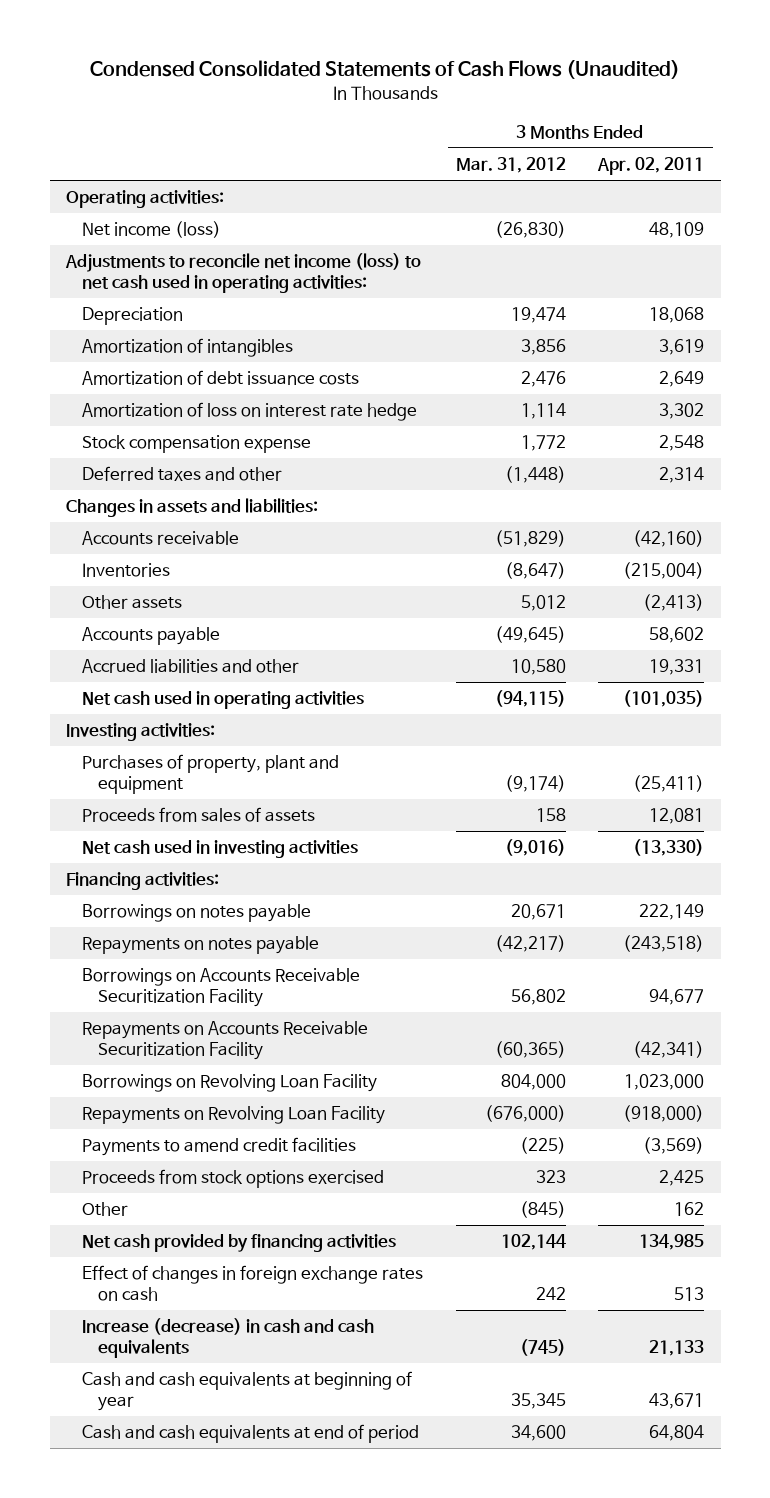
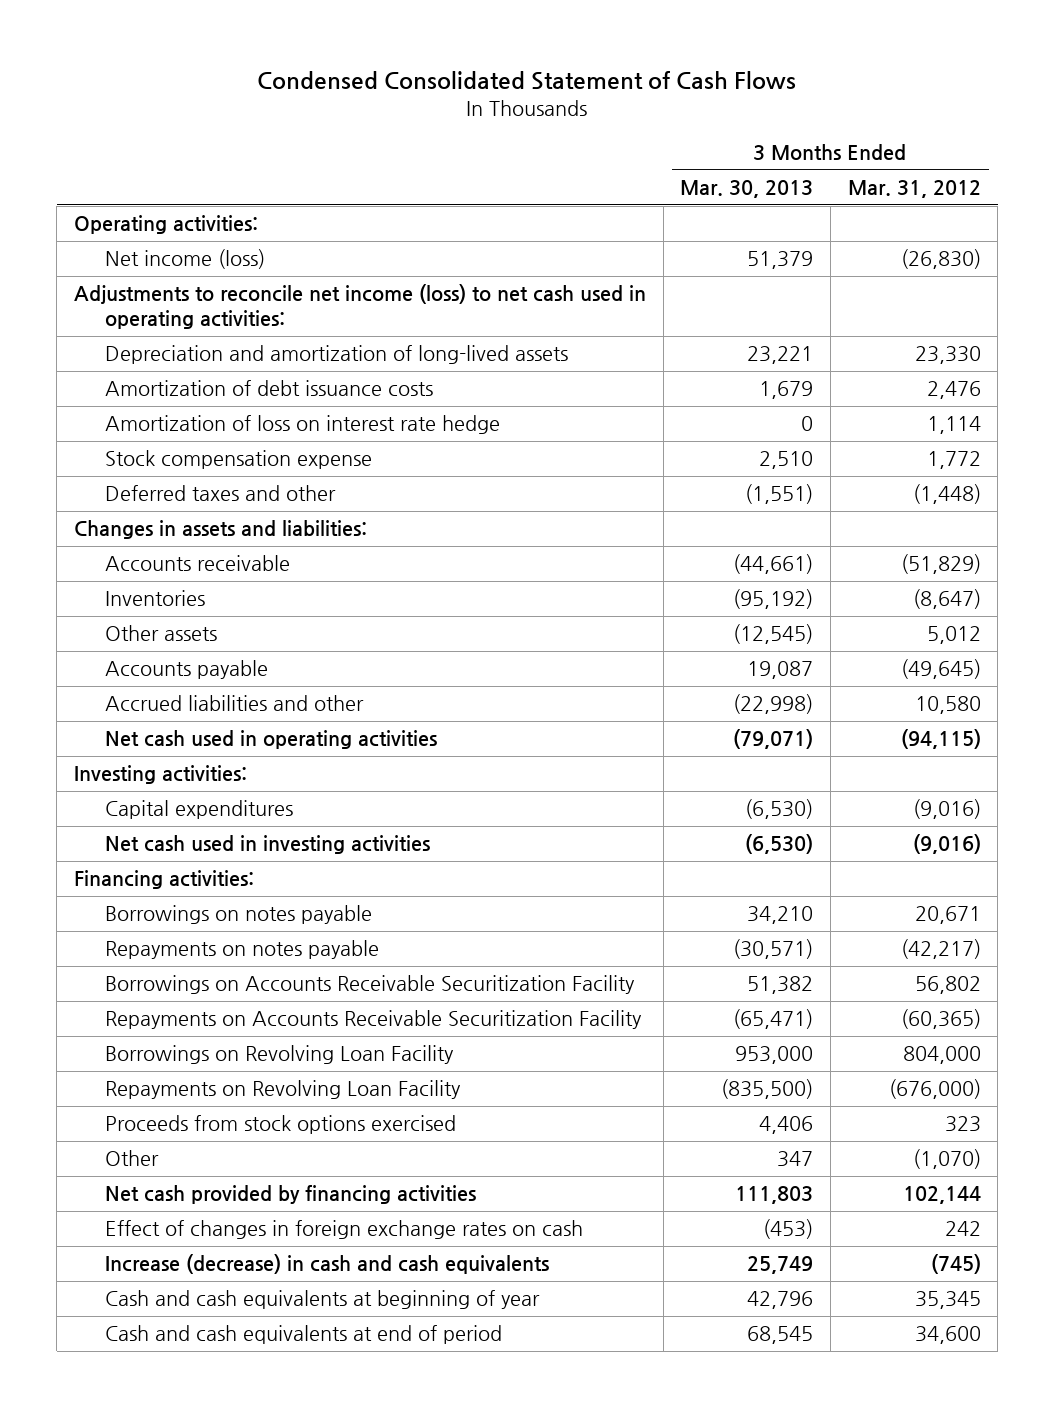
- Condensed Consolidated Statements of Cash Flows (Unaudited)
+ Condensed Consolidated Statement of Cash Flows
- | 3 Months Ended Mar. 31, 2012 | 3 Months Ended Apr. 02, 2011
+ | 3 Months Ended Mar. 30, 2013 | 3 Months Ended Mar. 31, 2012
- Depreciation | 19,474 | 18,068
- Amortization of intangibles | 3,856 | 3,619
+ Depreciation and amortization of long-lived assets | 23,221 | 23,330
- Purchases of property, plant and equipment | (9,174) | (25,411)
- Proceeds from sales of assets | 158 | 12,081
+ Capital expenditures | (6,530) | (9,016)
- Payments to amend credit facilities | (225) | (3,569)
- Other | (845) | 162
+ Other | 347 | (1,070)

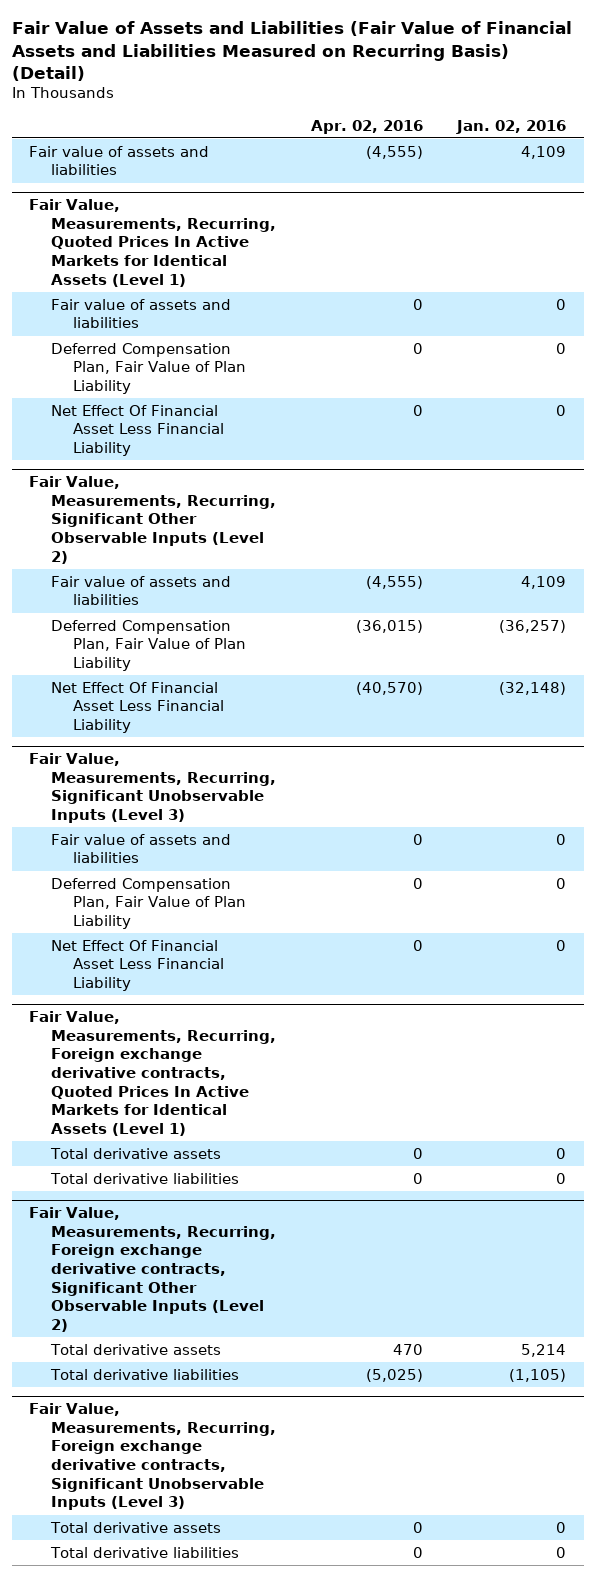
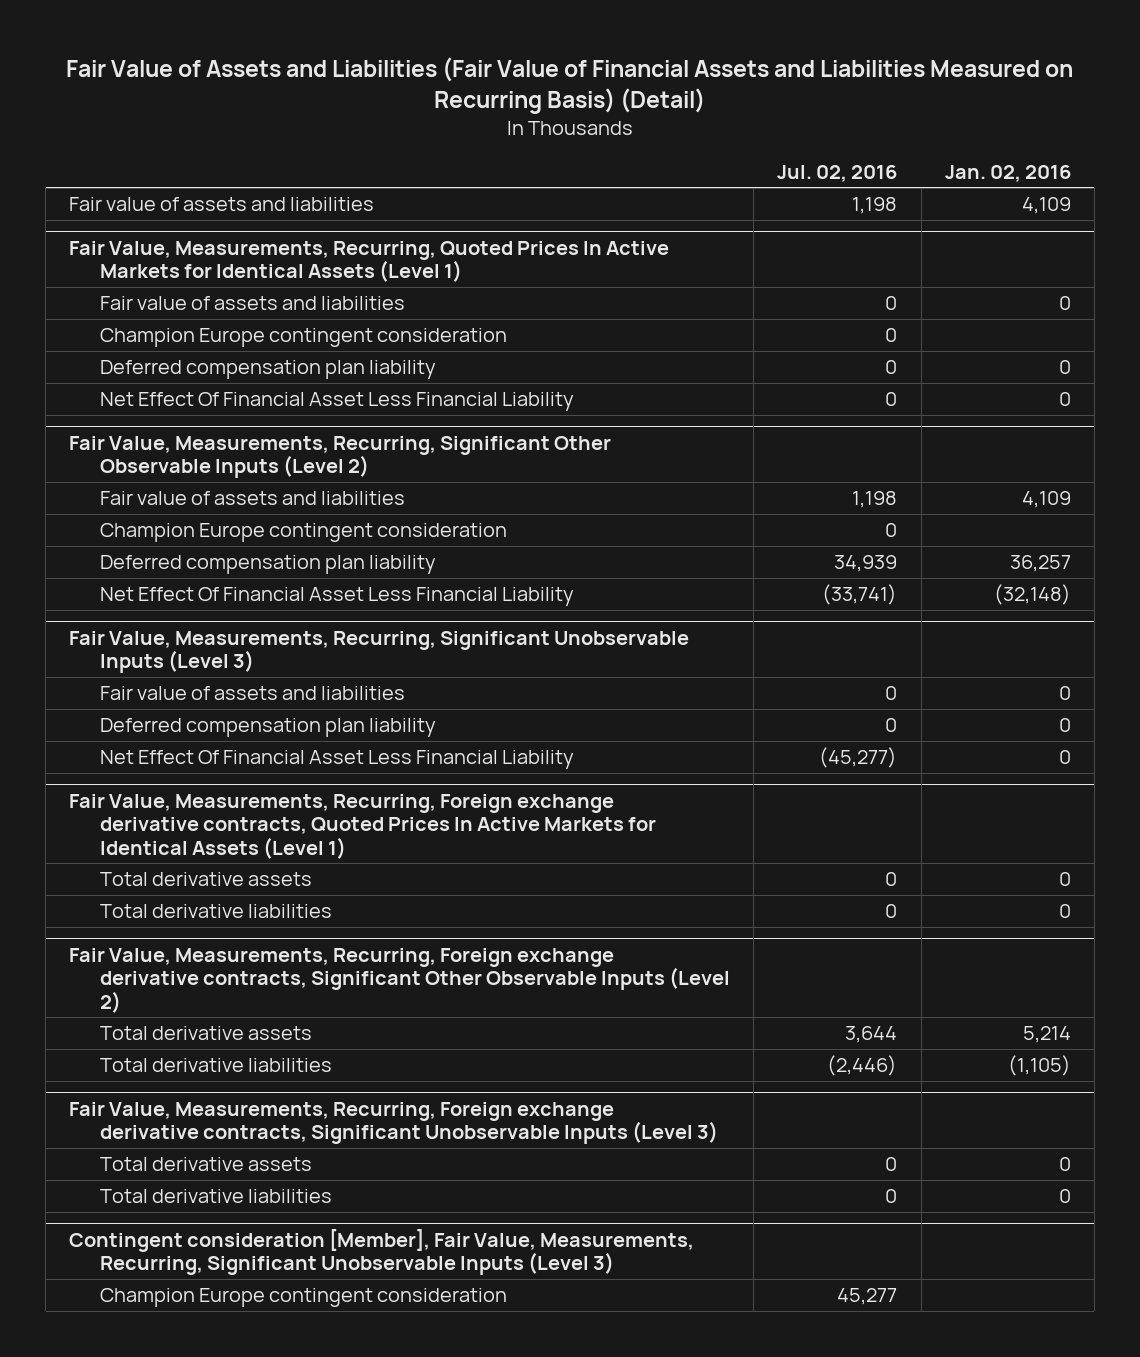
- | Apr. 02, 2016 | Jan. 02, 2016
+ | Jul. 02, 2016 | Jan. 02, 2016
@ Fair Value, Measurements, Recurring, Quoted Prices In Active Markets for Identical Assets (Level 1)
- Deferred Compensation Plan, Fair Value of Plan Liability | 0 | 0
+ Champion Europe contingent consideration | 0 |
+ Deferred compensation plan liability | 0 | 0
@ Fair Value, Measurements, Recurring, Significant Other Observable Inputs (Level 2)
- Deferred Compensation Plan, Fair Value of Plan Liability | (36,015) | (36,257)
+ Champion Europe contingent consideration | 0 |
+ Deferred compensation plan liability | 34,939 | 36,257
@ Fair Value, Measurements, Recurring, Significant Unobservable Inputs (Level 3)
- Deferred Compensation Plan, Fair Value of Plan Liability | 0 | 0
+ Deferred compensation plan liability | 0 | 0
+ Contingent consideration [Member], Fair Value, Measurements, Recurring, Significant Unobservable Inputs (Level 3)
+ Champion Europe contingent consideration | 45,277 |

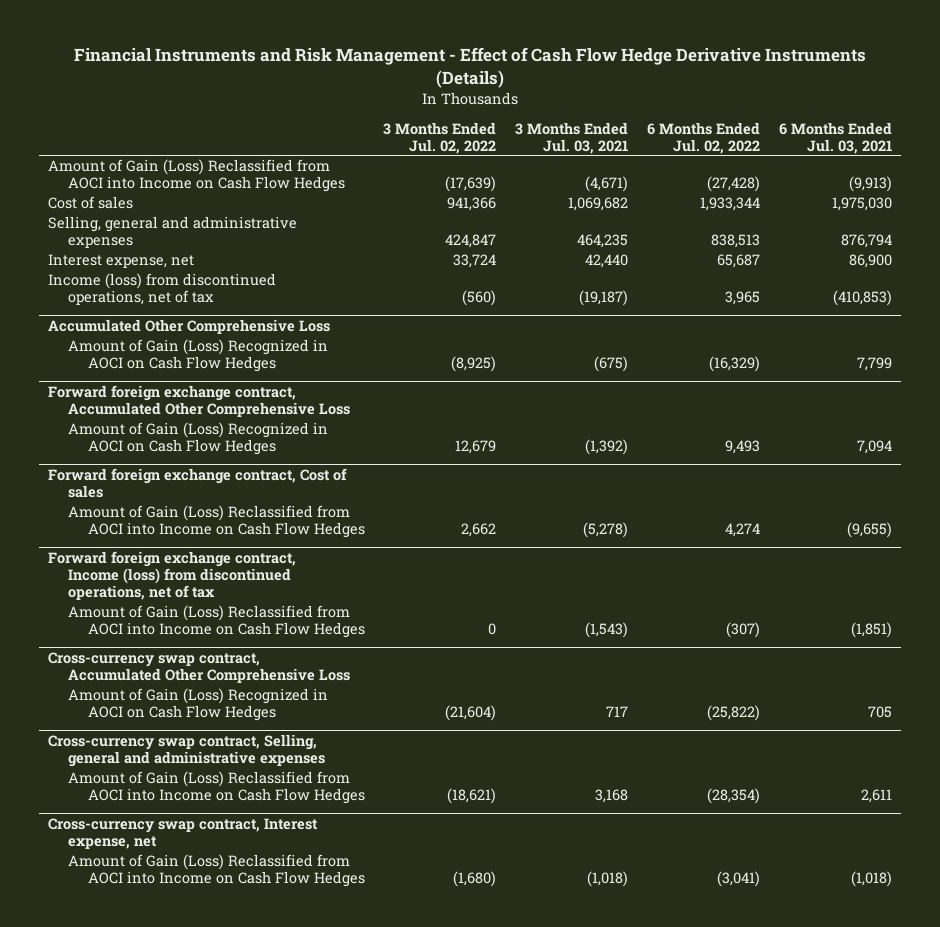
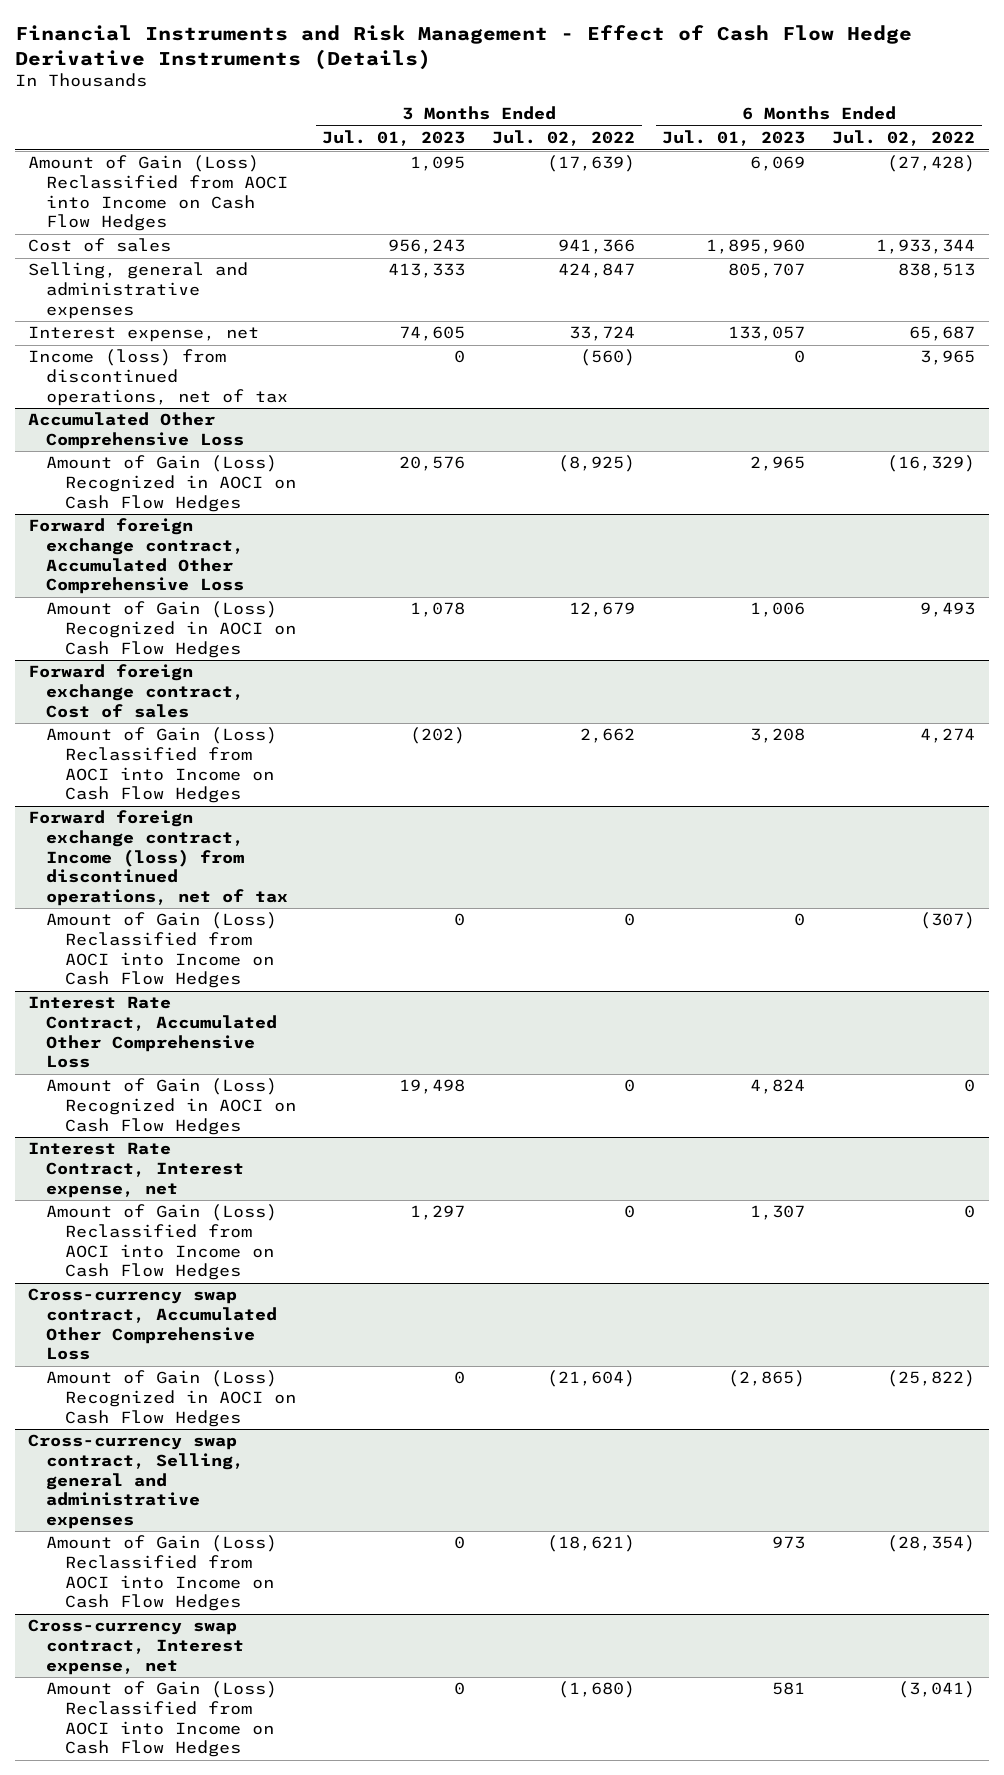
- | 3 Months Ended Jul. 02, 2022 | 3 Months Ended Jul. 03, 2021 | 6 Months Ended Jul. 02, 2022 | 6 Months Ended Jul. 03, 2021
+ | 3 Months Ended Jul. 01, 2023 | 3 Months Ended Jul. 02, 2022 | 6 Months Ended Jul. 01, 2023 | 6 Months Ended Jul. 02, 2022
+ Interest Rate Contract, Accumulated Other Comprehensive Loss
+ Amount of Gain (Loss) Recognized in AOCI on Cash Flow Hedges | 19,498 | 0 | 4,824 | 0
+ Interest Rate Contract, Interest expense, net
+ Amount of Gain (Loss) Reclassified from AOCI into Income on Cash Flow Hedges | 1,297 | 0 | 1,307 | 0

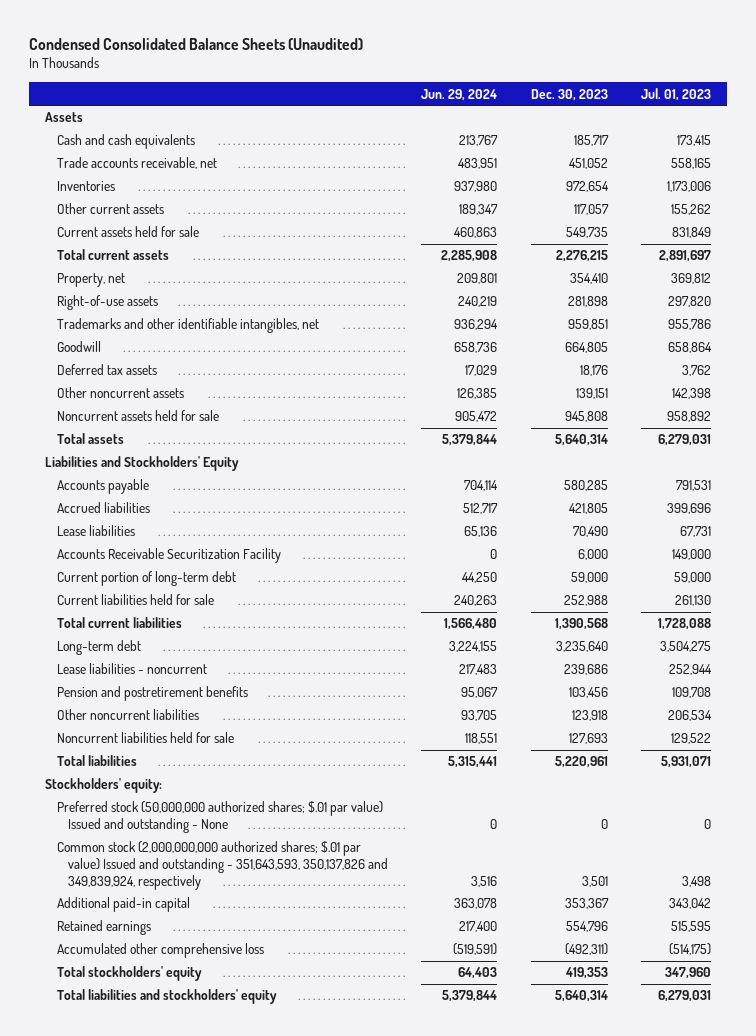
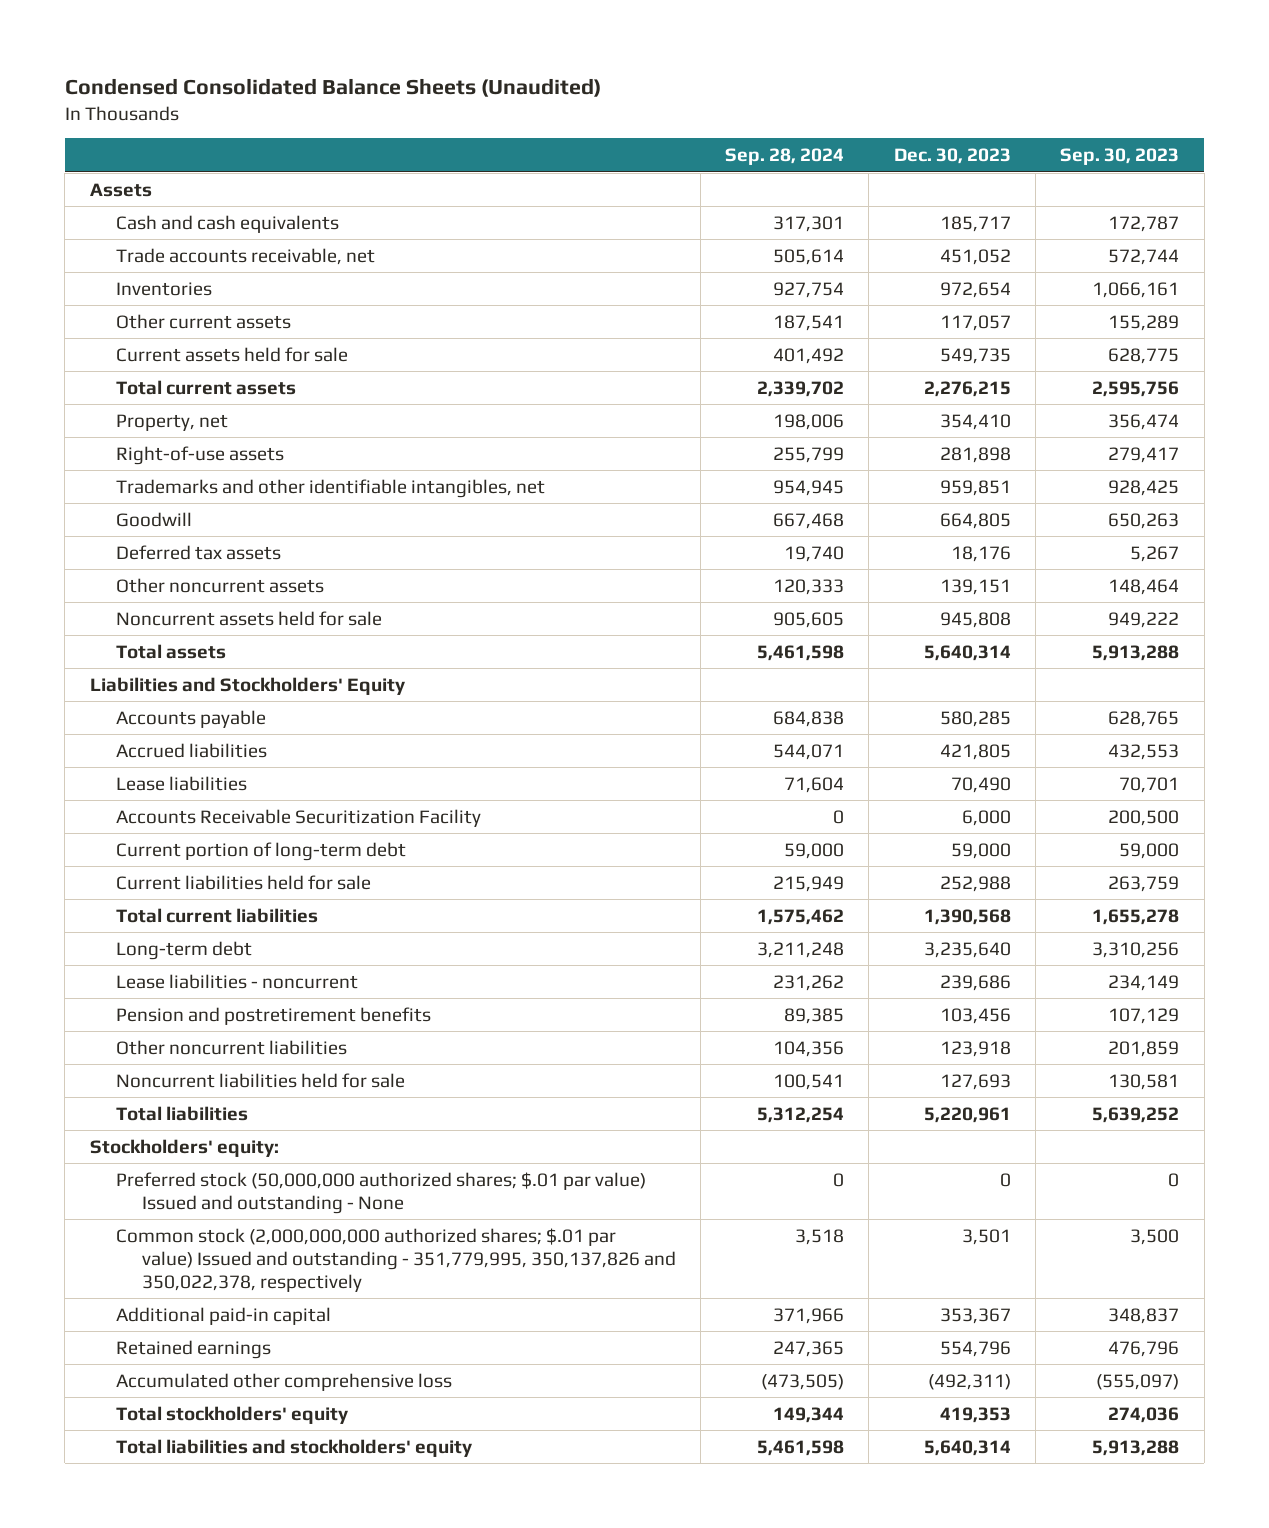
- | Jun. 29, 2024 | Dec. 30, 2023 | Jul. 01, 2023
+ | Sep. 28, 2024 | Dec. 30, 2023 | Sep. 30, 2023
- Common stock (2,000,000,000 authorized shares; $.01 par value) Issued and outstanding - 351,643,593, 350,137,826 and 349,839,924, respectively | 3,516 | 3,501 | 3,498
+ Common stock (2,000,000,000 authorized shares; $.01 par value) Issued and outstanding - 351,779,995, 350,137,826 and 350,022,378, respectively | 3,518 | 3,501 | 3,500

